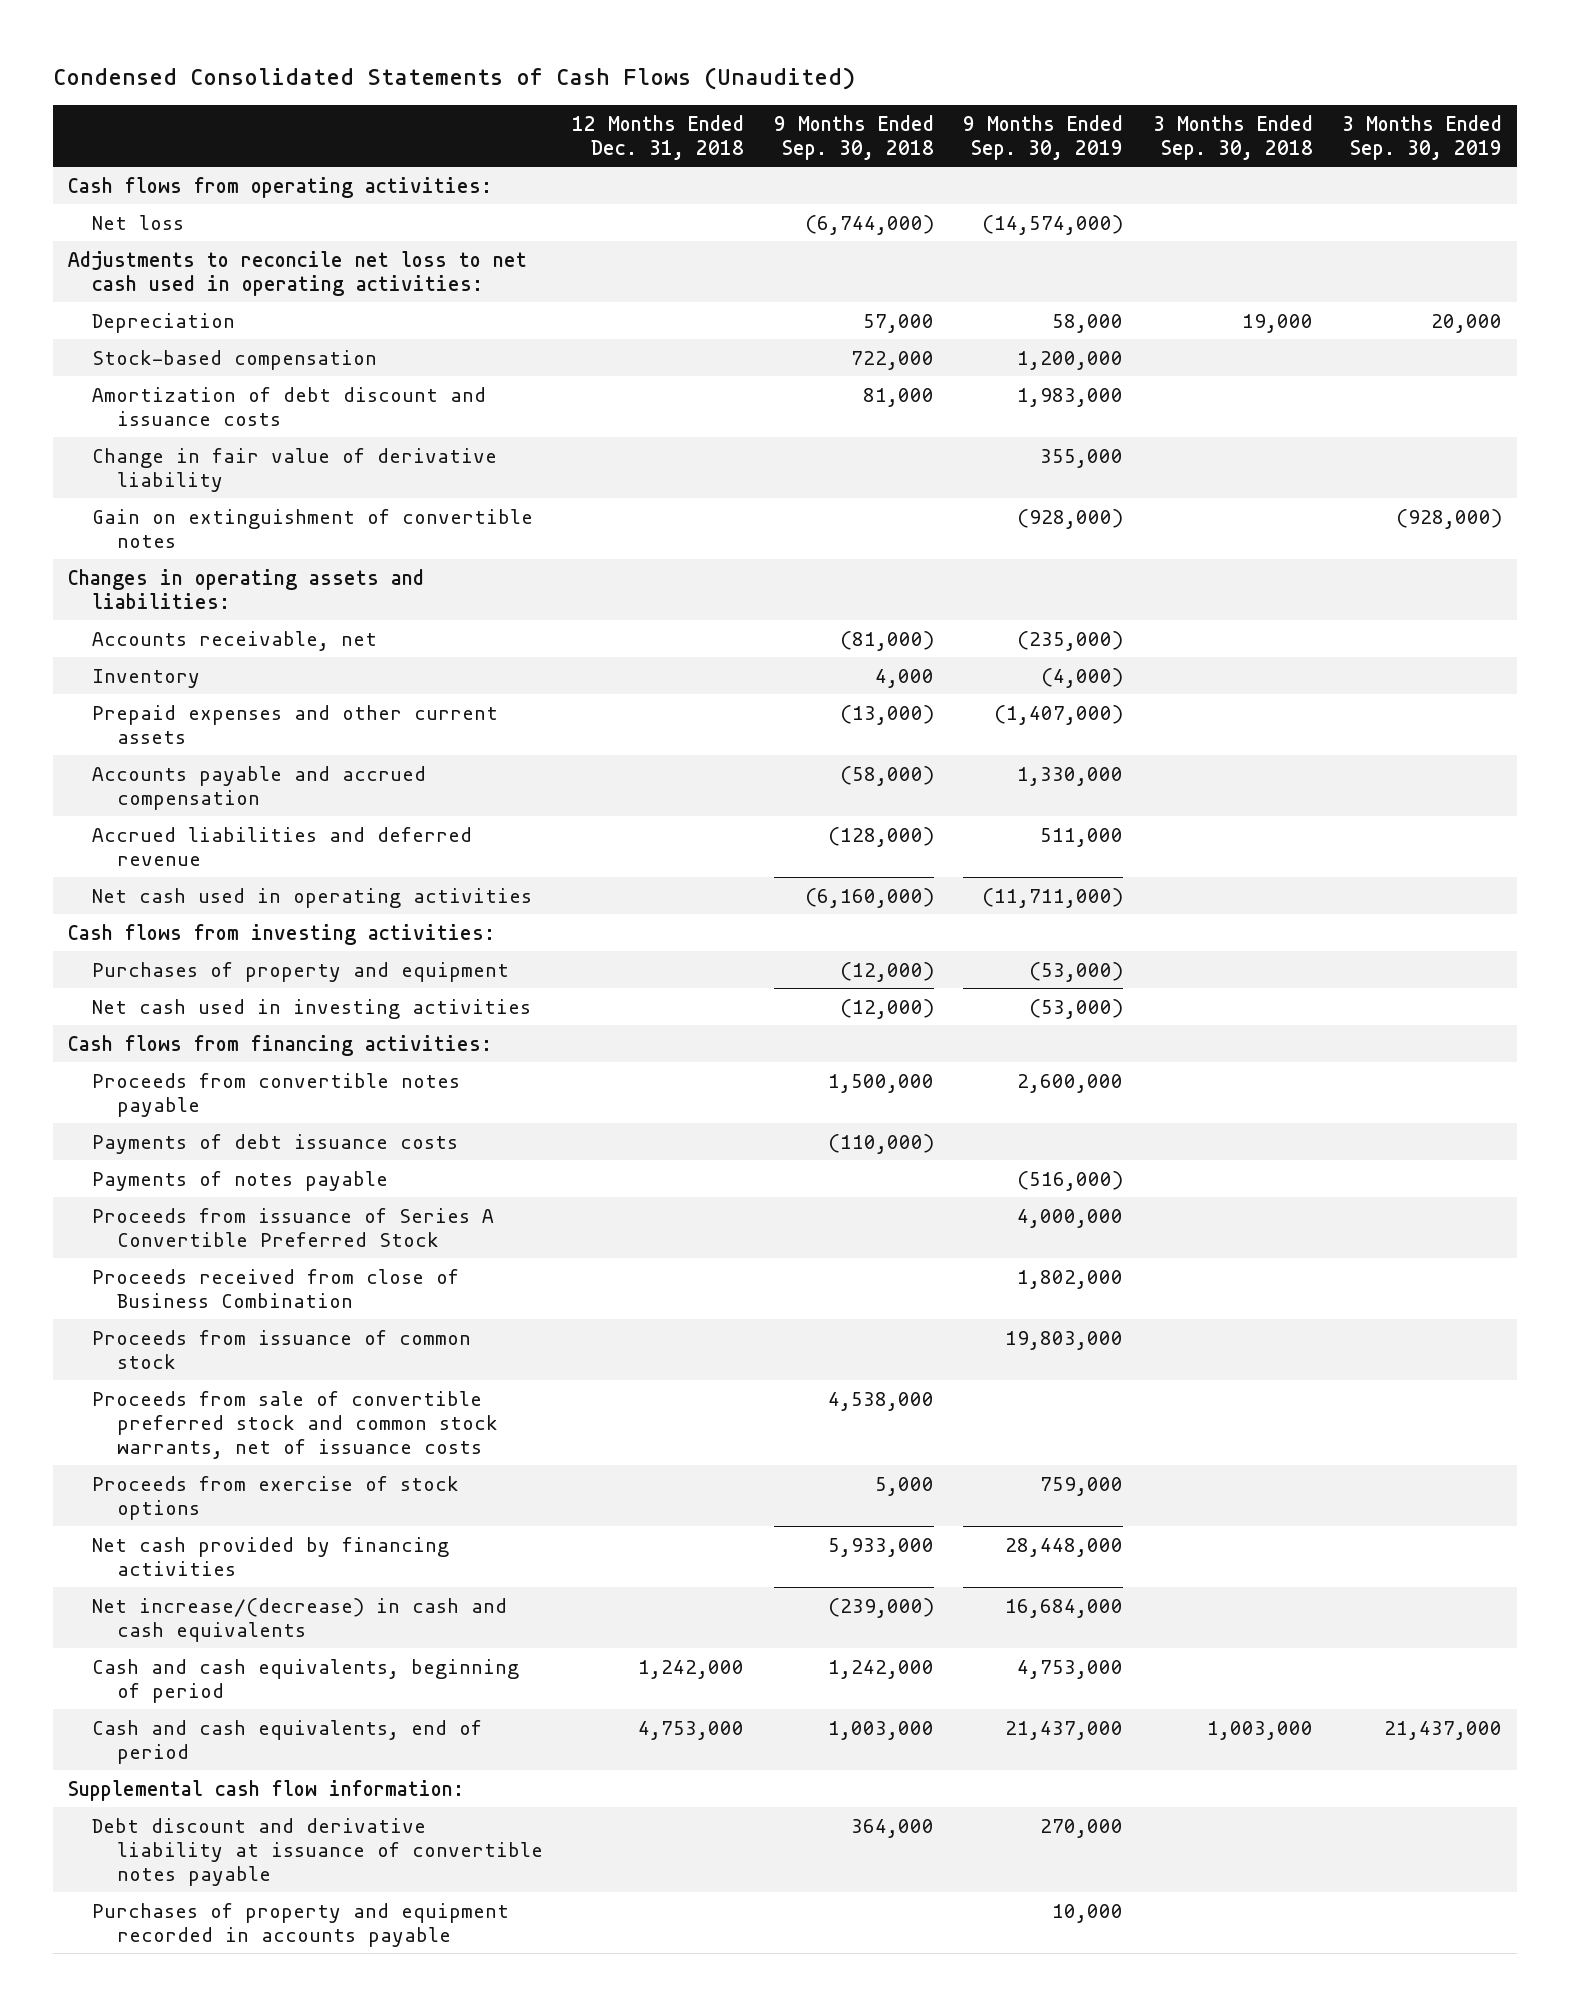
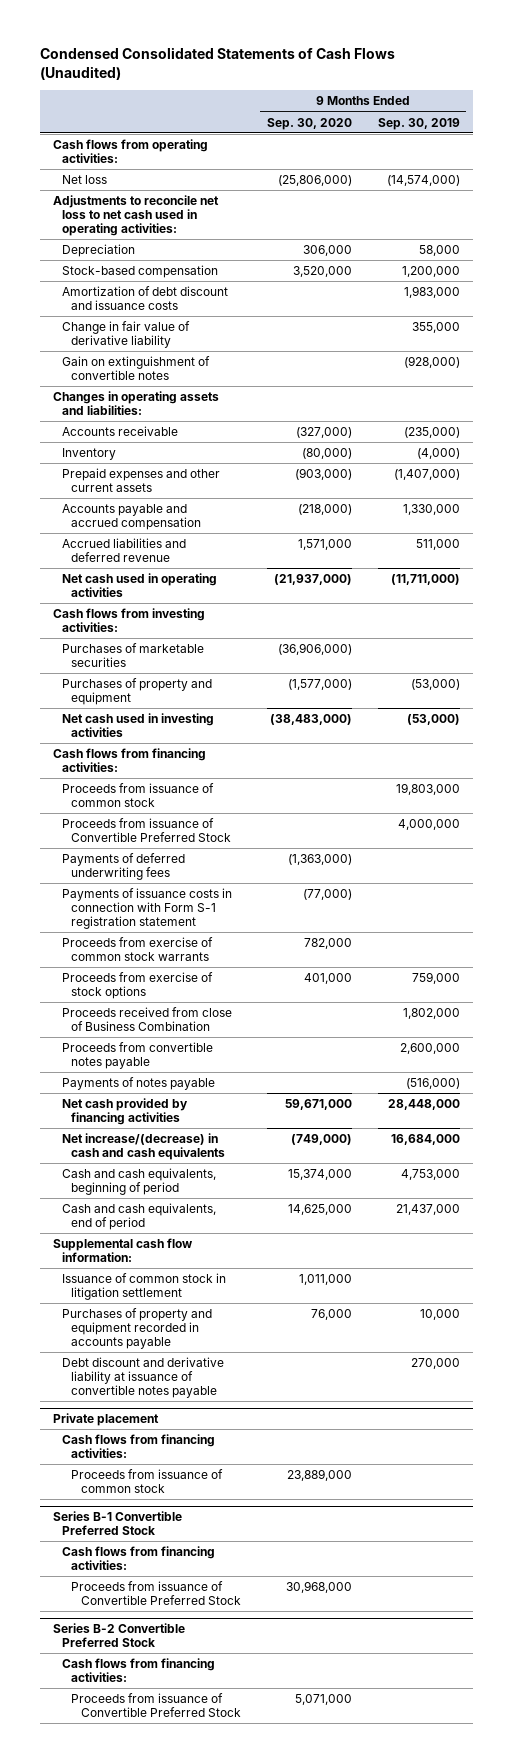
- | 12 Months Ended Dec. 31, 2018 | 9 Months Ended Sep. 30, 2018 | 9 Months Ended Sep. 30, 2019 | 3 Months Ended Sep. 30, 2018 | 3 Months Ended Sep. 30, 2019
+ | 9 Months Ended Sep. 30, 2020 | 9 Months Ended Sep. 30, 2019
- Accounts receivable, net | | (81,000) | (235,000) | |
+ Accounts receivable | (327,000) | (235,000)
+ Purchases of marketable securities | (36,906,000) |
- Payments of debt issuance costs | | (110,000) | | |
- Proceeds from issuance of Series A Convertible Preferred Stock | | | 4,000,000 | |
- Proceeds from sale of convertible preferred stock and common stock warrants, net of issuance costs | | 4,538,000 | | |
+ Proceeds from issuance of Convertible Preferred Stock | | 4,000,000
+ Payments of deferred underwriting fees | (1,363,000) |
+ Payments of issuance costs in connection with Form S-1 registration statement | (77,000) |
+ Proceeds from exercise of common stock warrants | 782,000 |
moved down: Proceeds received from close of Business Combination | | 1,802,000
moved down: Proceeds from convertible notes payable | | 2,600,000
moved down: Payments of notes payable | | (516,000)
+ Issuance of common stock in litigation settlement | 1,011,000 |
moved down: Debt discount and derivative liability at issuance of convertible notes payable | | 270,000
+ Private placement
+ Cash flows from financing activities:
+ Proceeds from issuance of common stock | 23,889,000 |
+ Series B-1 Convertible Preferred Stock
+ Cash flows from financing activities:
+ Proceeds from issuance of Convertible Preferred Stock | 30,968,000 |
+ Series B-2 Convertible Preferred Stock
+ Cash flows from financing activities:
+ Proceeds from issuance of Convertible Preferred Stock | 5,071,000 |

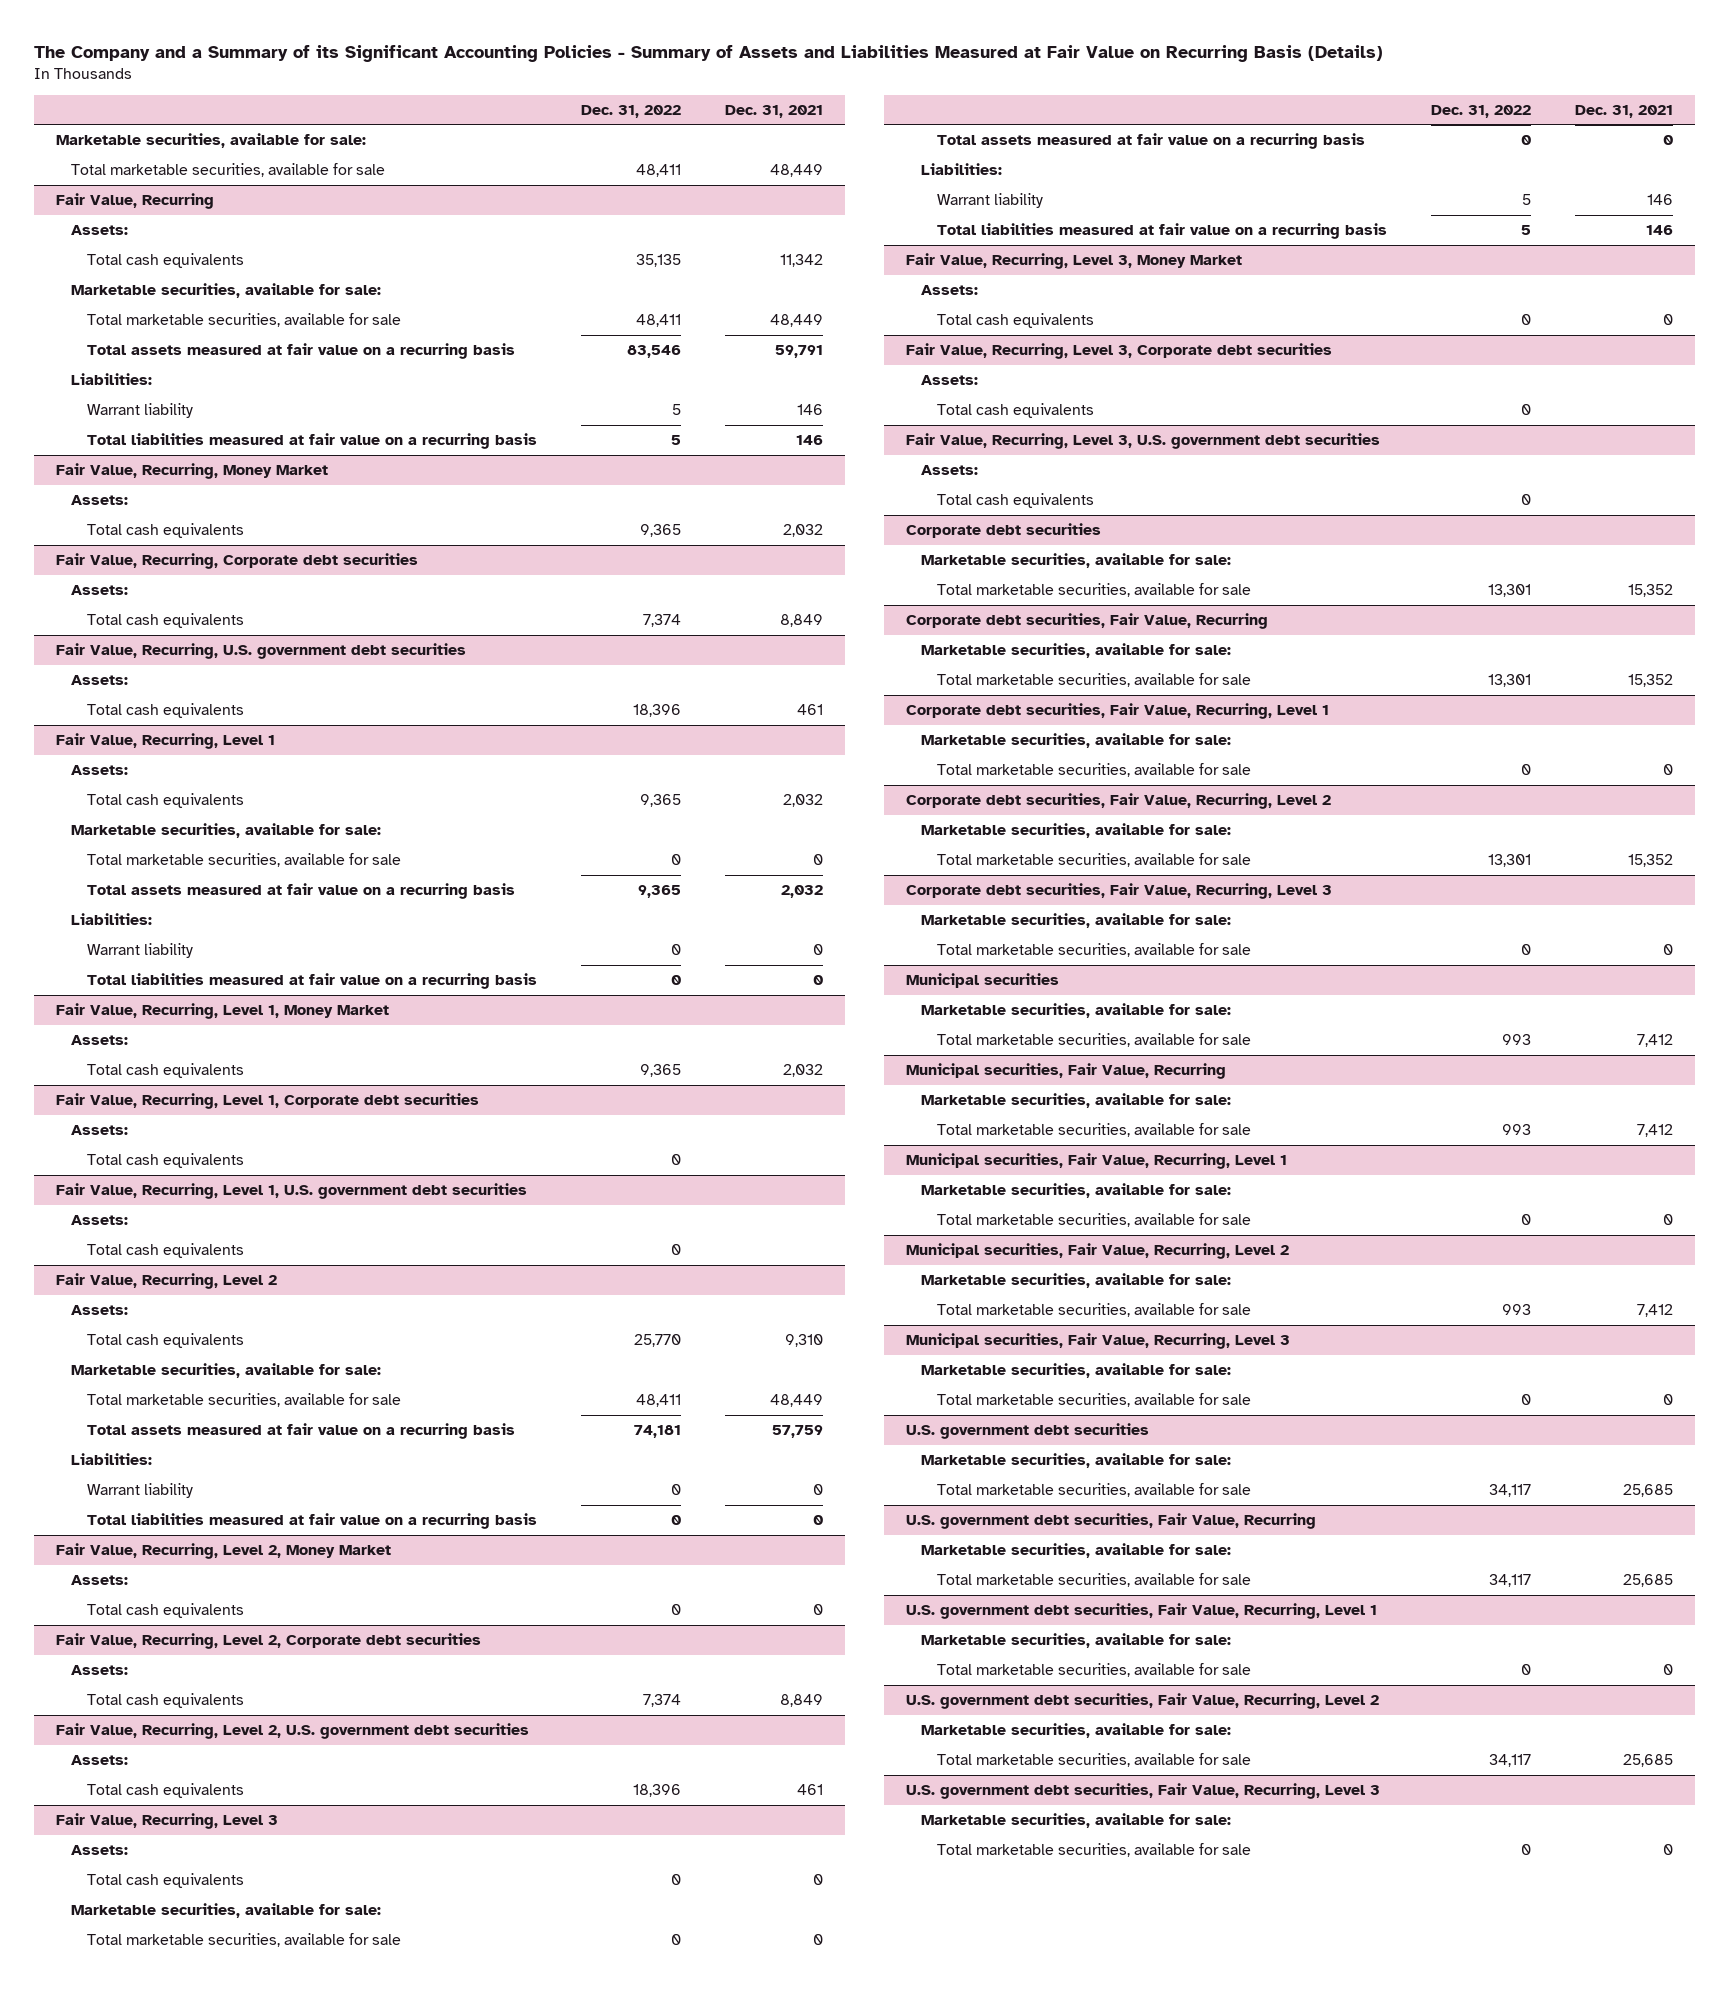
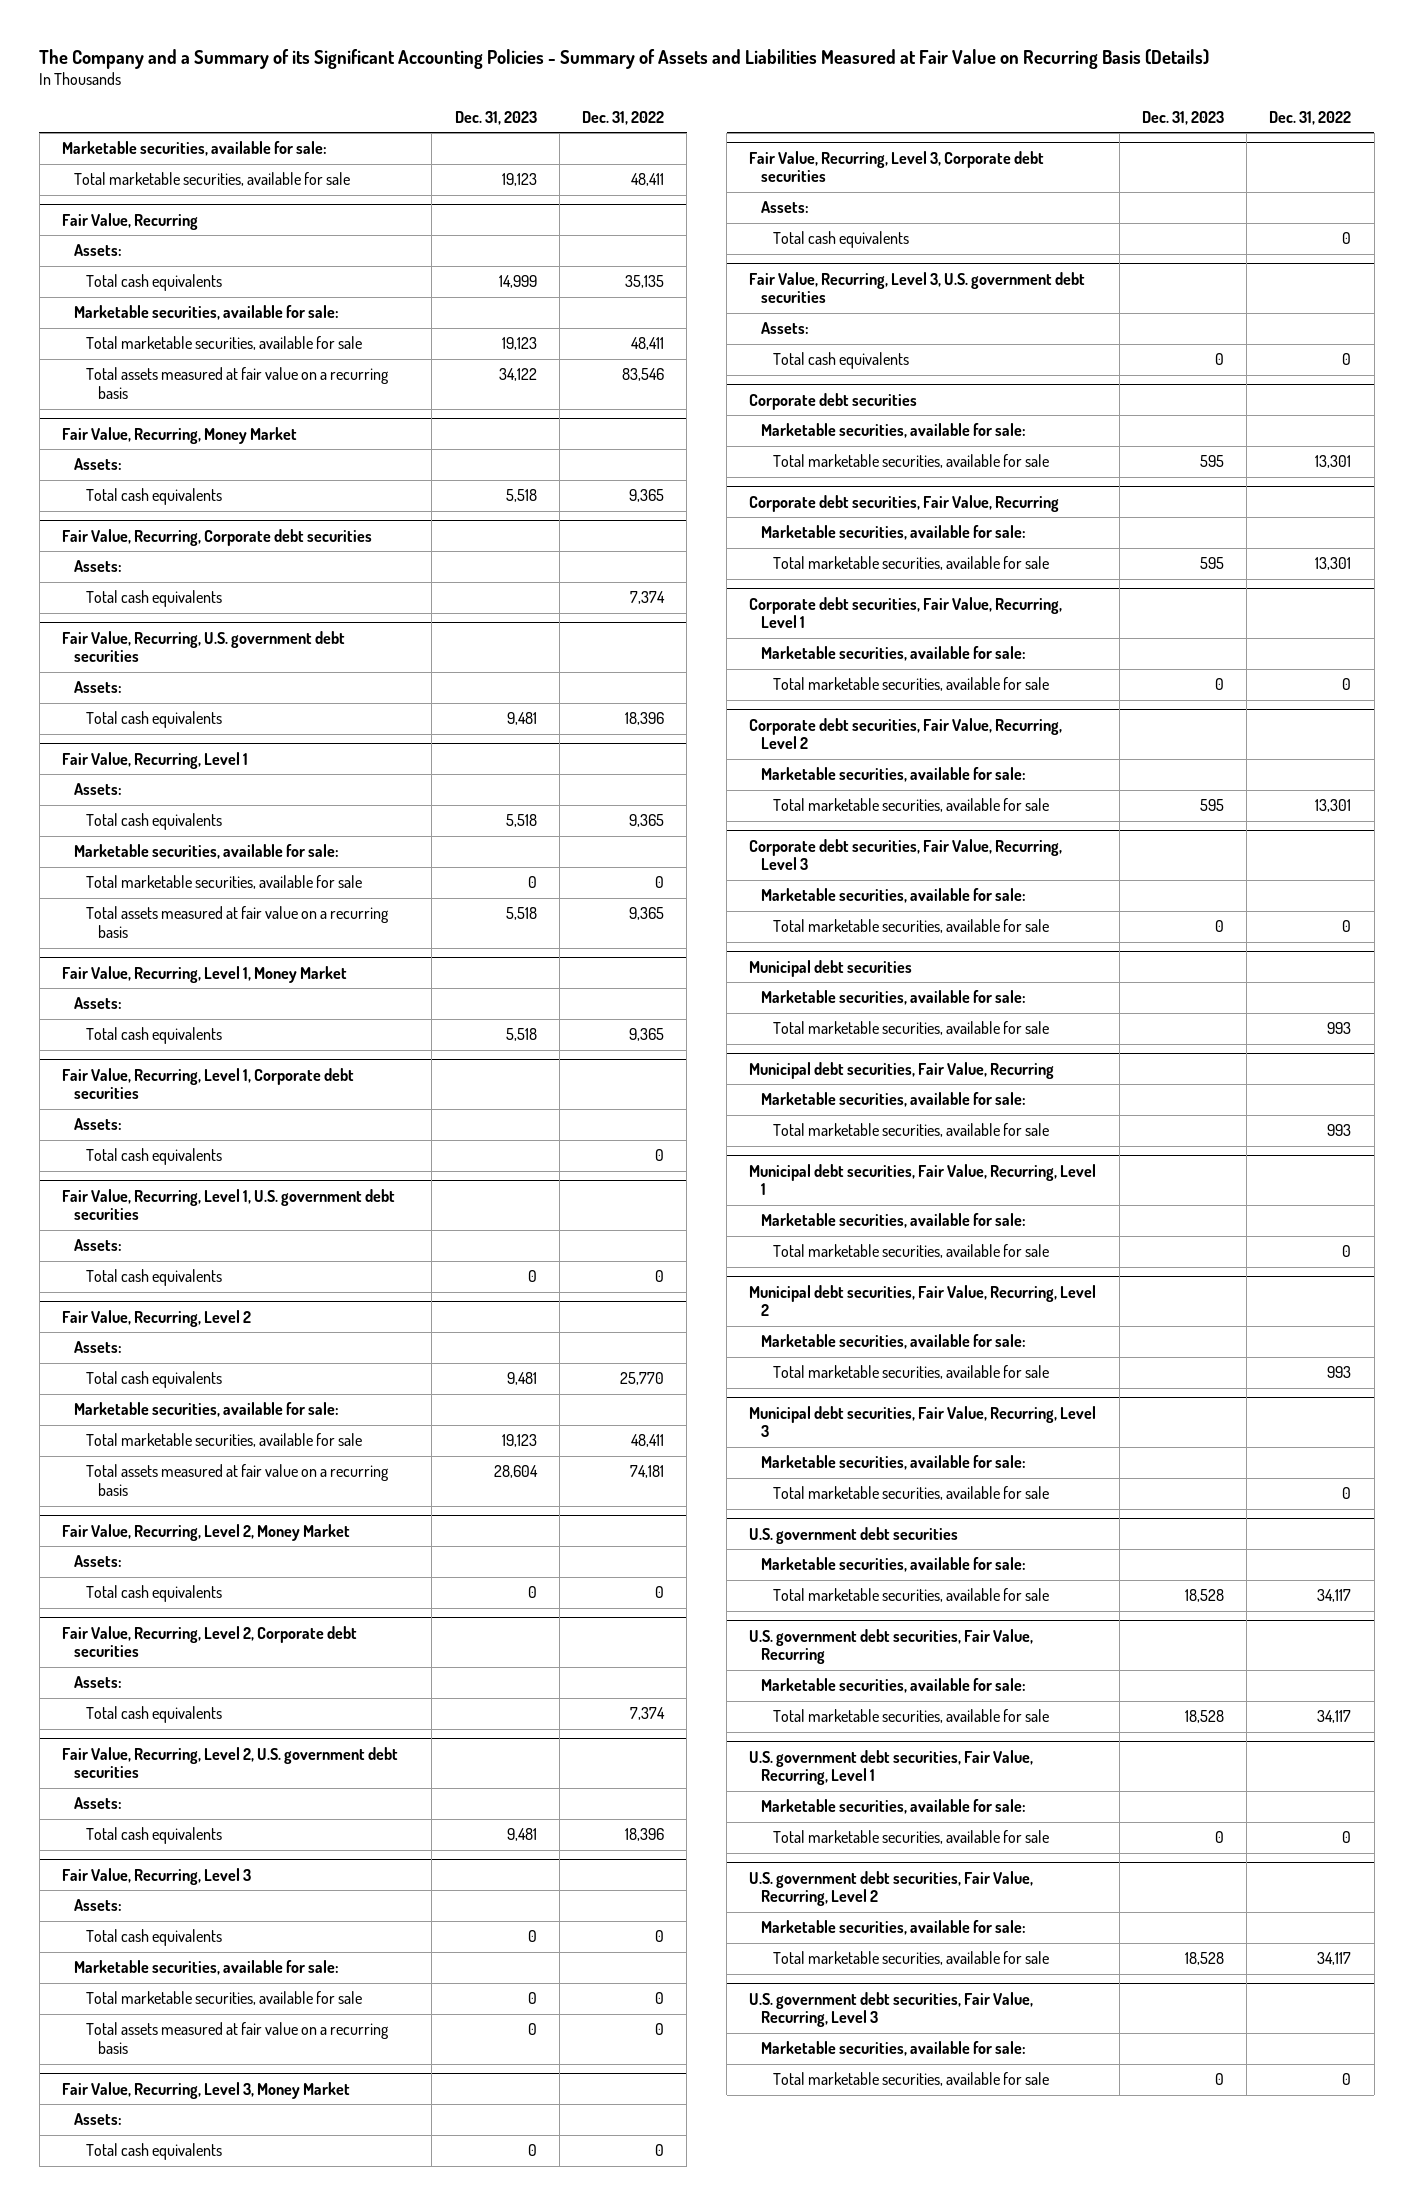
- | Dec. 31, 2022 | Dec. 31, 2021
+ | Dec. 31, 2023 | Dec. 31, 2022
@ Fair Value, Recurring
- Liabilities:
- Warrant liability | 5 | 146
- Total liabilities measured at fair value on a recurring basis | 5 | 146
@ Fair Value, Recurring, Level 1
- Liabilities:
- Warrant liability | 0 | 0
- Total liabilities measured at fair value on a recurring basis | 0 | 0
@ Fair Value, Recurring, Level 2
- Liabilities:
- Warrant liability | 0 | 0
- Total liabilities measured at fair value on a recurring basis | 0 | 0
@ Fair Value, Recurring, Level 3
- Liabilities:
- Warrant liability | 5 | 146
- Total liabilities measured at fair value on a recurring basis | 5 | 146
- Municipal securities
+ Municipal debt securities
- Municipal securities, Fair Value, Recurring
+ Municipal debt securities, Fair Value, Recurring
- Municipal securities, Fair Value, Recurring, Level 1
+ Municipal debt securities, Fair Value, Recurring, Level 1
- Municipal securities, Fair Value, Recurring, Level 2
+ Municipal debt securities, Fair Value, Recurring, Level 2
- Municipal securities, Fair Value, Recurring, Level 3
+ Municipal debt securities, Fair Value, Recurring, Level 3

